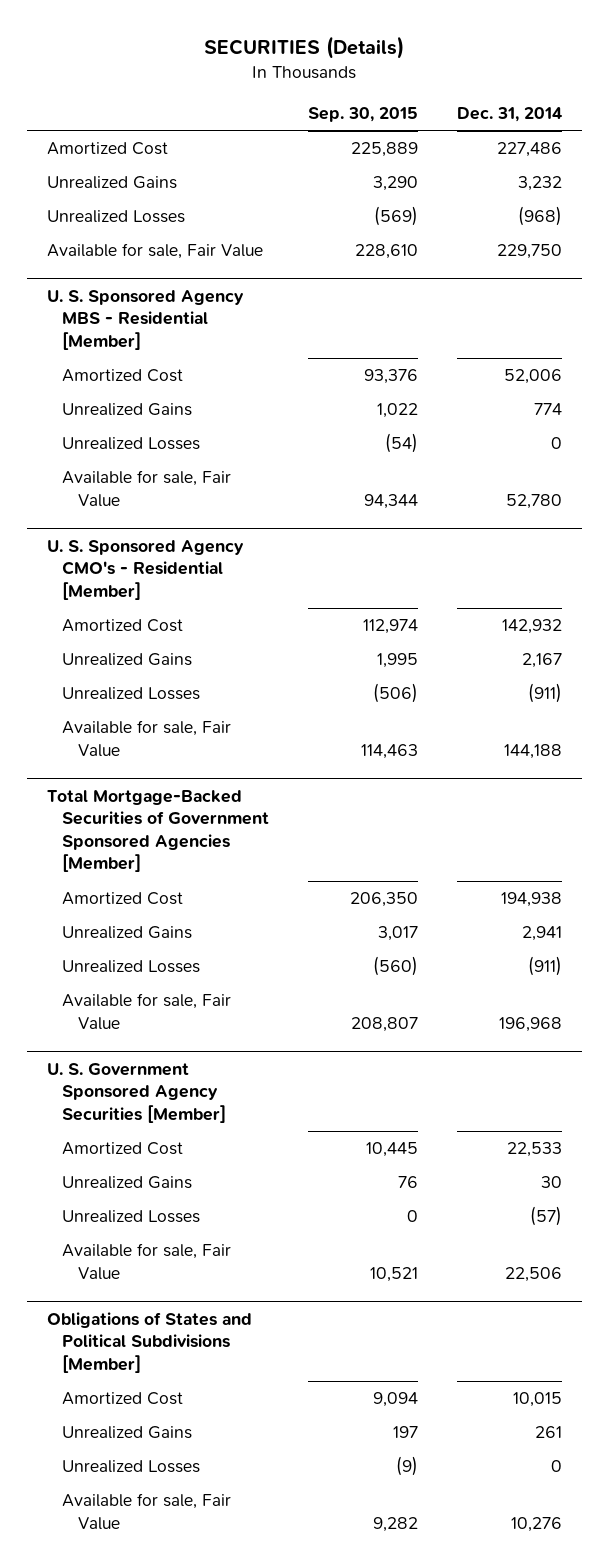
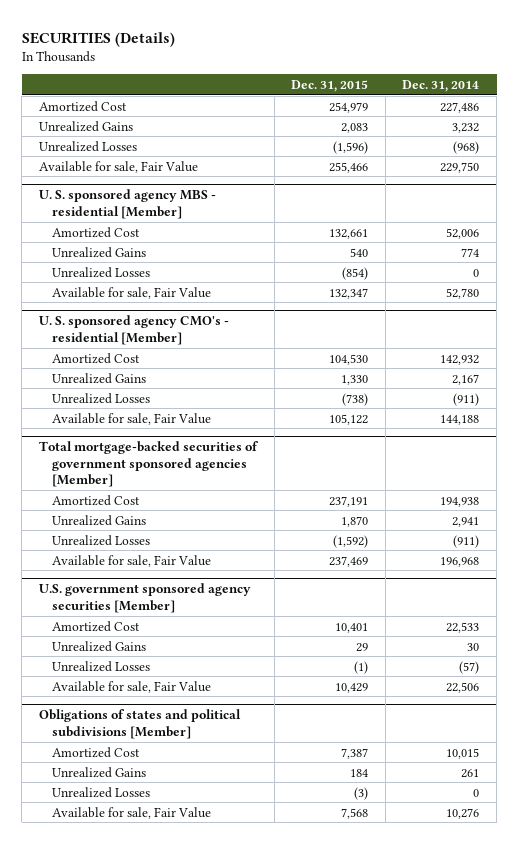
- | Sep. 30, 2015 | Dec. 31, 2014
+ | Dec. 31, 2015 | Dec. 31, 2014
- U. S. Sponsored Agency MBS - Residential [Member]
+ U. S. sponsored agency MBS - residential [Member]
- U. S. Sponsored Agency CMO's - Residential [Member]
+ U. S. sponsored agency CMO's - residential [Member]
- Total Mortgage-Backed Securities of Government Sponsored Agencies [Member]
+ Total mortgage-backed securities of government sponsored agencies [Member]
- U. S. Government Sponsored Agency Securities [Member]
+ U.S. government sponsored agency securities [Member]
- Obligations of States and Political Subdivisions [Member]
+ Obligations of states and political subdivisions [Member]

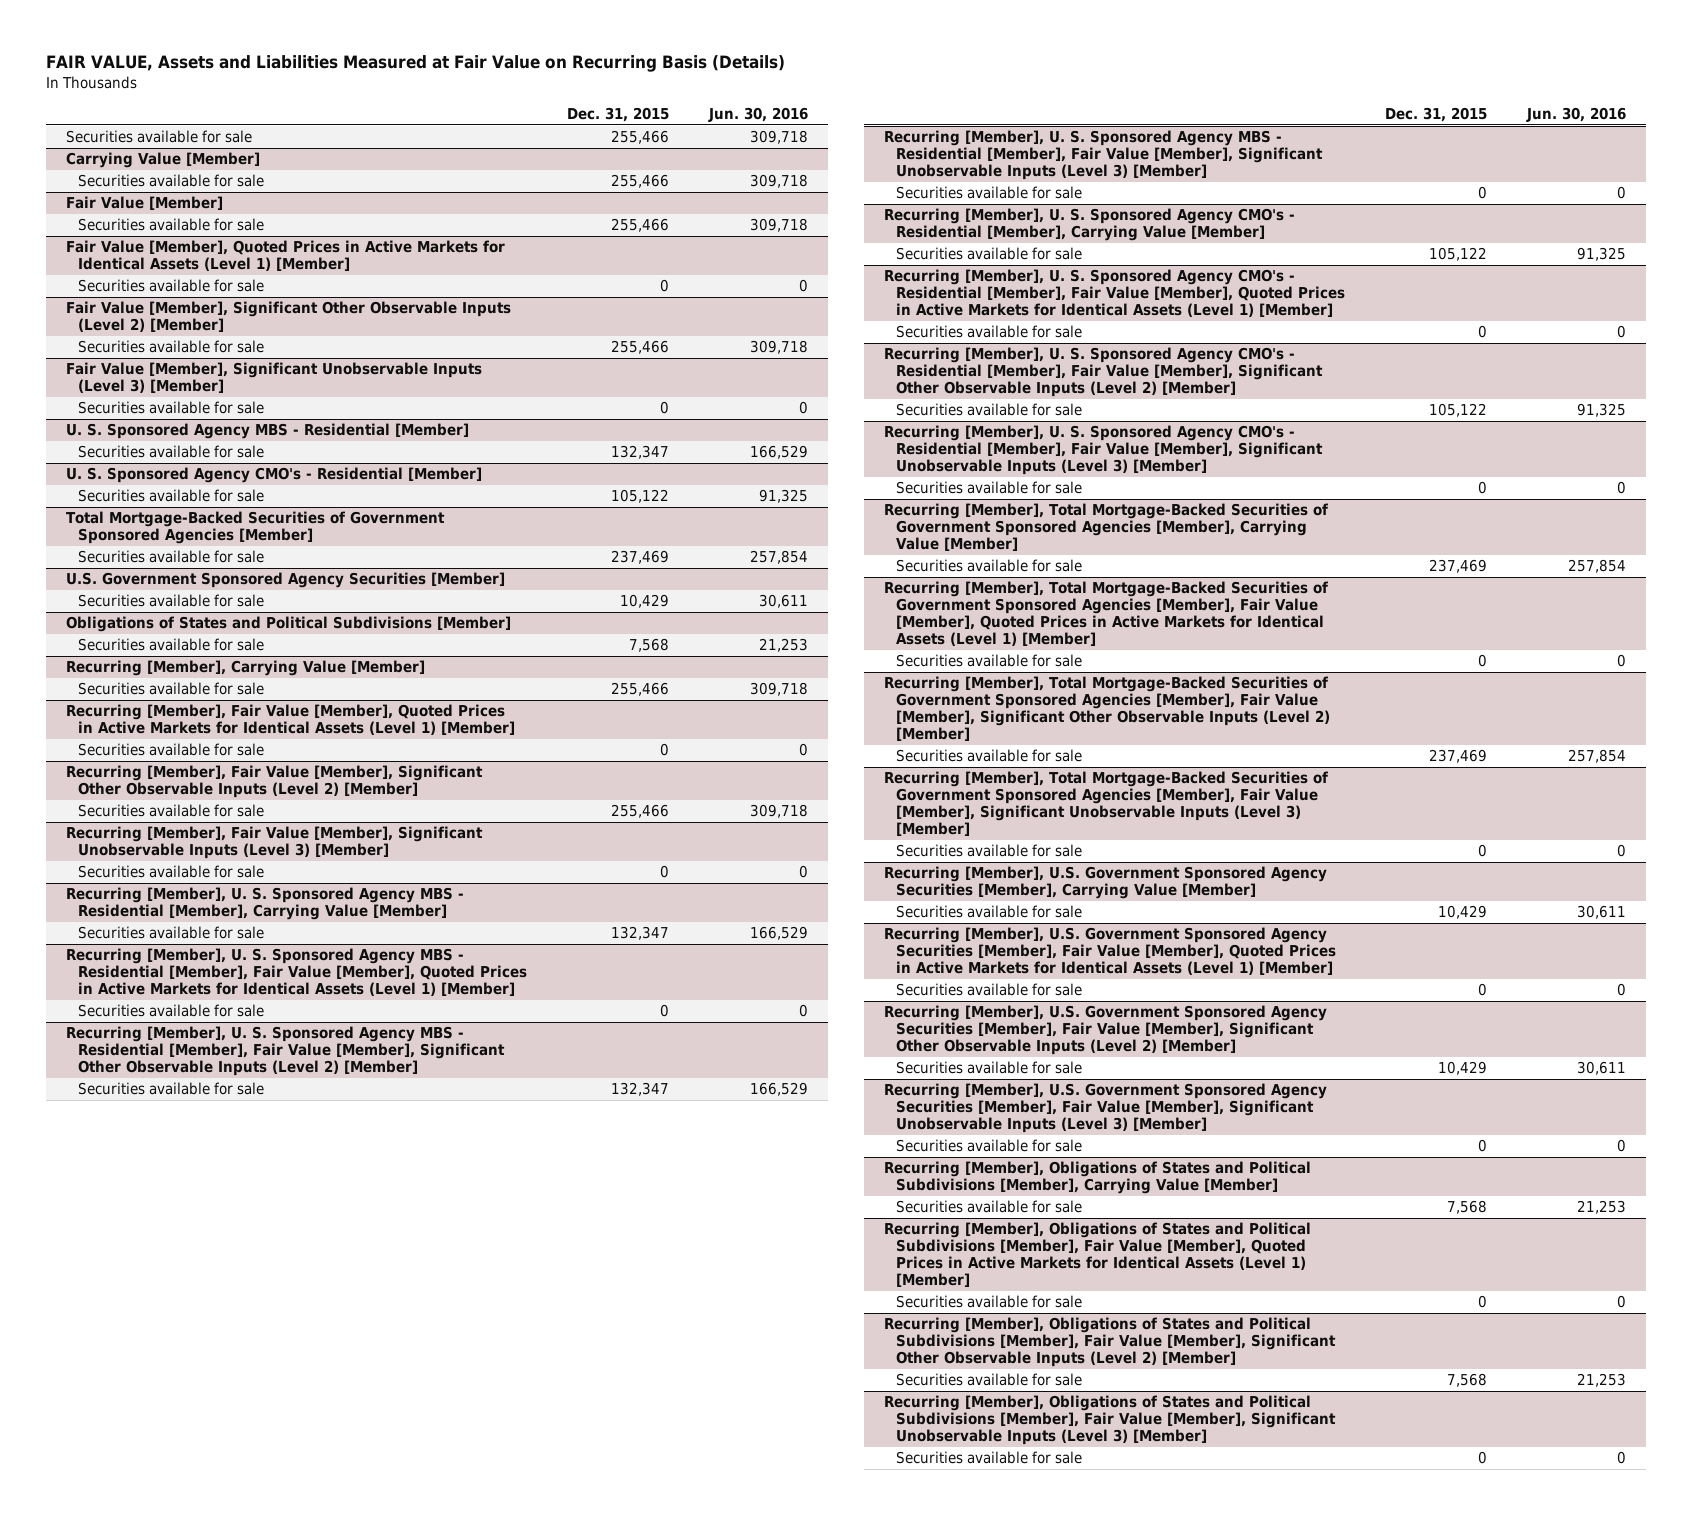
- SECURITIES (Details)
+ FAIR VALUE, Assets and Liabilities Measured at Fair Value on Recurring Basis (Details)
- | Dec. 31, 2015 | Dec. 31, 2014
+ | Dec. 31, 2015 | Jun. 30, 2016
- Amortized Cost | 254,979 | 227,486
- Unrealized Gains | 2,083 | 3,232
- Unrealized Losses | (1,596) | (968)
- Available for sale, Fair Value | 255,466 | 229,750
- U. S. sponsored agency MBS - residential [Member]
- Amortized Cost | 132,661 | 52,006
- Unrealized Gains | 540 | 774
- Unrealized Losses | (854) | 0
- Available for sale, Fair Value | 132,347 | 52,780
- U. S. sponsored agency CMO's - residential [Member]
- Amortized Cost | 104,530 | 142,932
- Unrealized Gains | 1,330 | 2,167
- Unrealized Losses | (738) | (911)
- Available for sale, Fair Value | 105,122 | 144,188
- Total mortgage-backed securities of government sponsored agencies [Member]
- Amortized Cost | 237,191 | 194,938
- Unrealized Gains | 1,870 | 2,941
- Unrealized Losses | (1,592) | (911)
- Available for sale, Fair Value | 237,469 | 196,968
- U.S. government sponsored agency securities [Member]
- Amortized Cost | 10,401 | 22,533
- Unrealized Gains | 29 | 30
- Unrealized Losses | (1) | (57)
- Available for sale, Fair Value | 10,429 | 22,506
- Obligations of states and political subdivisions [Member]
- Amortized Cost | 7,387 | 10,015
- Unrealized Gains | 184 | 261
- Unrealized Losses | (3) | 0
- Available for sale, Fair Value | 7,568 | 10,276
+ Securities available for sale | 255,466 | 309,718
+ Carrying Value [Member]
+ Securities available for sale | 255,466 | 309,718
+ Fair Value [Member]
+ Securities available for sale | 255,466 | 309,718
+ Fair Value [Member], Quoted Prices in Active Markets for Identical Assets (Level 1) [Member]
+ Securities available for sale | 0 | 0
+ Fair Value [Member], Significant Other Observable Inputs (Level 2) [Member]
+ Securities available for sale | 255,466 | 309,718
+ Fair Value [Member], Significant Unobservable Inputs (Level 3) [Member]
+ Securities available for sale | 0 | 0
+ U. S. Sponsored Agency MBS - Residential [Member]
+ Securities available for sale | 132,347 | 166,529
+ U. S. Sponsored Agency CMO's - Residential [Member]
+ Securities available for sale | 105,122 | 91,325
+ Total Mortgage-Backed Securities of Government Sponsored Agencies [Member]
+ Securities available for sale | 237,469 | 257,854
+ U.S. Government Sponsored Agency Securities [Member]
+ Securities available for sale | 10,429 | 30,611
+ Obligations of States and Political Subdivisions [Member]
+ Securities available for sale | 7,568 | 21,253
+ Recurring [Member], Carrying Value [Member]
+ Securities available for sale | 255,466 | 309,718
+ Recurring [Member], Fair Value [Member], Quoted Prices in Active Markets for Identical Assets (Level 1) [Member]
+ Securities available for sale | 0 | 0
+ Recurring [Member], Fair Value [Member], Significant Other Observable Inputs (Level 2) [Member]
+ Securities available for sale | 255,466 | 309,718
+ Recurring [Member], Fair Value [Member], Significant Unobservable Inputs (Level 3) [Member]
+ Securities available for sale | 0 | 0
+ Recurring [Member], U. S. Sponsored Agency MBS - Residential [Member], Carrying Value [Member]
+ Securities available for sale | 132,347 | 166,529
+ Recurring [Member], U. S. Sponsored Agency MBS - Residential [Member], Fair Value [Member], Quoted Prices in Active Markets for Identical Assets (Level 1) [Member]
+ Securities available for sale | 0 | 0
+ Recurring [Member], U. S. Sponsored Agency MBS - Residential [Member], Fair Value [Member], Significant Other Observable Inputs (Level 2) [Member]
+ Securities available for sale | 132,347 | 166,529
+ Recurring [Member], U. S. Sponsored Agency MBS - Residential [Member], Fair Value [Member], Significant Unobservable Inputs (Level 3) [Member]
+ Securities available for sale | 0 | 0
+ Recurring [Member], U. S. Sponsored Agency CMO's - Residential [Member], Carrying Value [Member]
+ Securities available for sale | 105,122 | 91,325
+ Recurring [Member], U. S. Sponsored Agency CMO's - Residential [Member], Fair Value [Member], Quoted Prices in Active Markets for Identical Assets (Level 1) [Member]
+ Securities available for sale | 0 | 0
+ Recurring [Member], U. S. Sponsored Agency CMO's - Residential [Member], Fair Value [Member], Significant Other Observable Inputs (Level 2) [Member]
+ Securities available for sale | 105,122 | 91,325
+ Recurring [Member], U. S. Sponsored Agency CMO's - Residential [Member], Fair Value [Member], Significant Unobservable Inputs (Level 3) [Member]
+ Securities available for sale | 0 | 0
+ Recurring [Member], Total Mortgage-Backed Securities of Government Sponsored Agencies [Member], Carrying Value [Member]
+ Securities available for sale | 237,469 | 257,854
+ Recurring [Member], Total Mortgage-Backed Securities of Government Sponsored Agencies [Member], Fair Value [Member], Quoted Prices in Active Markets for Identical Assets (Level 1) [Member]
+ Securities available for sale | 0 | 0
+ Recurring [Member], Total Mortgage-Backed Securities of Government Sponsored Agencies [Member], Fair Value [Member], Significant Other Observable Inputs (Level 2) [Member]
+ Securities available for sale | 237,469 | 257,854
+ Recurring [Member], Total Mortgage-Backed Securities of Government Sponsored Agencies [Member], Fair Value [Member], Significant Unobservable Inputs (Level 3) [Member]
+ Securities available for sale | 0 | 0
+ Recurring [Member], U.S. Government Sponsored Agency Securities [Member], Carrying Value [Member]
+ Securities available for sale | 10,429 | 30,611
+ Recurring [Member], U.S. Government Sponsored Agency Securities [Member], Fair Value [Member], Quoted Prices in Active Markets for Identical Assets (Level 1) [Member]
+ Securities available for sale | 0 | 0
+ Recurring [Member], U.S. Government Sponsored Agency Securities [Member], Fair Value [Member], Significant Other Observable Inputs (Level 2) [Member]
+ Securities available for sale | 10,429 | 30,611
+ Recurring [Member], U.S. Government Sponsored Agency Securities [Member], Fair Value [Member], Significant Unobservable Inputs (Level 3) [Member]
+ Securities available for sale | 0 | 0
+ Recurring [Member], Obligations of States and Political Subdivisions [Member], Carrying Value [Member]
+ Securities available for sale | 7,568 | 21,253
+ Recurring [Member], Obligations of States and Political Subdivisions [Member], Fair Value [Member], Quoted Prices in Active Markets for Identical Assets (Level 1) [Member]
+ Securities available for sale | 0 | 0
+ Recurring [Member], Obligations of States and Political Subdivisions [Member], Fair Value [Member], Significant Other Observable Inputs (Level 2) [Member]
+ Securities available for sale | 7,568 | 21,253
+ Recurring [Member], Obligations of States and Political Subdivisions [Member], Fair Value [Member], Significant Unobservable Inputs (Level 3) [Member]
+ Securities available for sale | 0 | 0

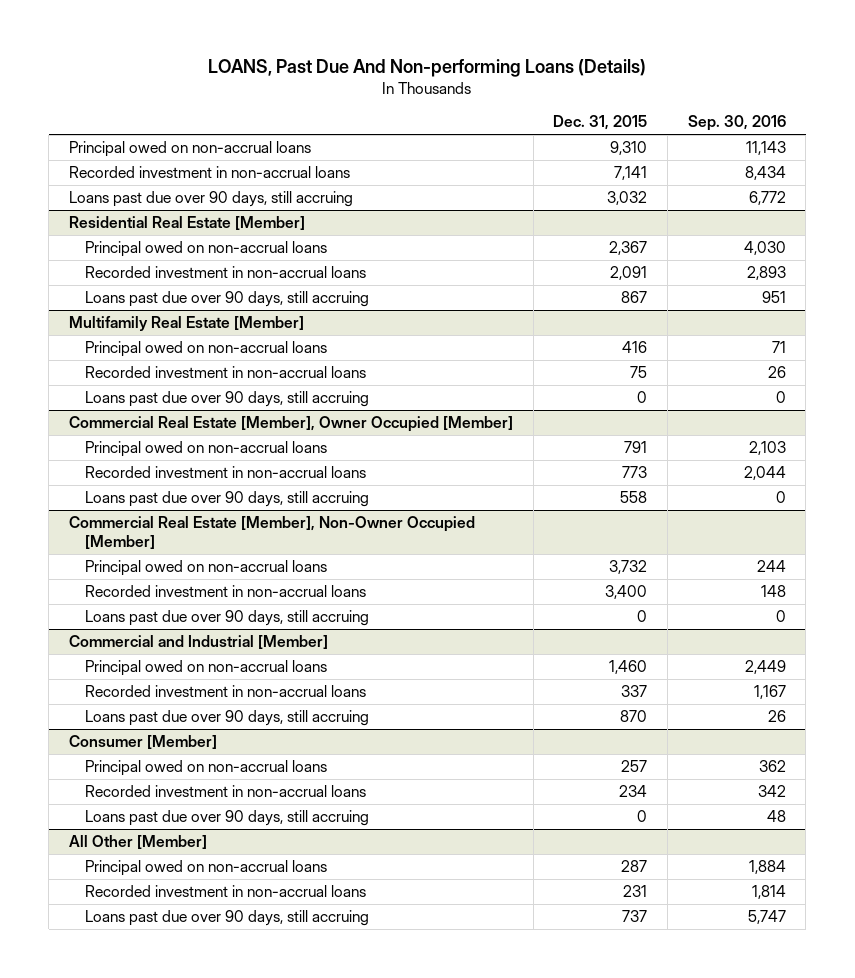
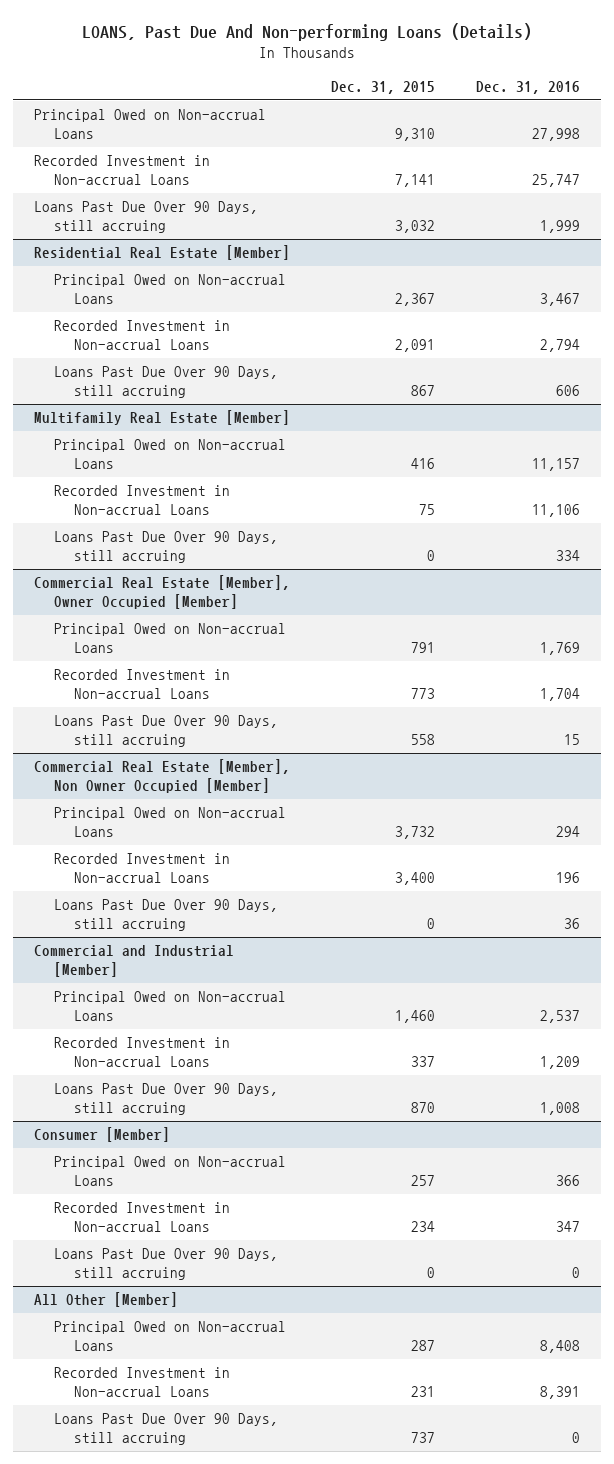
- | Dec. 31, 2015 | Sep. 30, 2016
+ | Dec. 31, 2015 | Dec. 31, 2016
- Principal owed on non-accrual loans | 9,310 | 11,143
- Recorded investment in non-accrual loans | 7,141 | 8,434
- Loans past due over 90 days, still accruing | 3,032 | 6,772
+ Principal Owed on Non-accrual Loans | 9,310 | 27,998
+ Recorded Investment in Non-accrual Loans | 7,141 | 25,747
+ Loans Past Due Over 90 Days, still accruing | 3,032 | 1,999
@ Residential Real Estate [Member]
- Principal owed on non-accrual loans | 2,367 | 4,030
- Recorded investment in non-accrual loans | 2,091 | 2,893
- Loans past due over 90 days, still accruing | 867 | 951
+ Principal Owed on Non-accrual Loans | 2,367 | 3,467
+ Recorded Investment in Non-accrual Loans | 2,091 | 2,794
+ Loans Past Due Over 90 Days, still accruing | 867 | 606
@ Multifamily Real Estate [Member]
- Principal owed on non-accrual loans | 416 | 71
- Recorded investment in non-accrual loans | 75 | 26
- Loans past due over 90 days, still accruing | 0 | 0
+ Principal Owed on Non-accrual Loans | 416 | 11,157
+ Recorded Investment in Non-accrual Loans | 75 | 11,106
+ Loans Past Due Over 90 Days, still accruing | 0 | 334
@ Commercial Real Estate [Member], Owner Occupied [Member]
- Principal owed on non-accrual loans | 791 | 2,103
- Recorded investment in non-accrual loans | 773 | 2,044
- Loans past due over 90 days, still accruing | 558 | 0
- Commercial Real Estate [Member], Non-Owner Occupied [Member]
- Principal owed on non-accrual loans | 3,732 | 244
- Recorded investment in non-accrual loans | 3,400 | 148
- Loans past due over 90 days, still accruing | 0 | 0
@ Commercial Real Estate [Member], Owner Occupied [Member]
+ Principal Owed on Non-accrual Loans | 791 | 1,769
+ Recorded Investment in Non-accrual Loans | 773 | 1,704
+ Loans Past Due Over 90 Days, still accruing | 558 | 15
+ Commercial Real Estate [Member], Non Owner Occupied [Member]
+ Principal Owed on Non-accrual Loans | 3,732 | 294
+ Recorded Investment in Non-accrual Loans | 3,400 | 196
+ Loans Past Due Over 90 Days, still accruing | 0 | 36
@ Commercial and Industrial [Member]
- Principal owed on non-accrual loans | 1,460 | 2,449
- Recorded investment in non-accrual loans | 337 | 1,167
- Loans past due over 90 days, still accruing | 870 | 26
+ Principal Owed on Non-accrual Loans | 1,460 | 2,537
+ Recorded Investment in Non-accrual Loans | 337 | 1,209
+ Loans Past Due Over 90 Days, still accruing | 870 | 1,008
@ Consumer [Member]
- Principal owed on non-accrual loans | 257 | 362
- Recorded investment in non-accrual loans | 234 | 342
- Loans past due over 90 days, still accruing | 0 | 48
+ Principal Owed on Non-accrual Loans | 257 | 366
+ Recorded Investment in Non-accrual Loans | 234 | 347
+ Loans Past Due Over 90 Days, still accruing | 0 | 0
@ All Other [Member]
- Principal owed on non-accrual loans | 287 | 1,884
- Recorded investment in non-accrual loans | 231 | 1,814
- Loans past due over 90 days, still accruing | 737 | 5,747
+ Principal Owed on Non-accrual Loans | 287 | 8,408
+ Recorded Investment in Non-accrual Loans | 231 | 8,391
+ Loans Past Due Over 90 Days, still accruing | 737 | 0

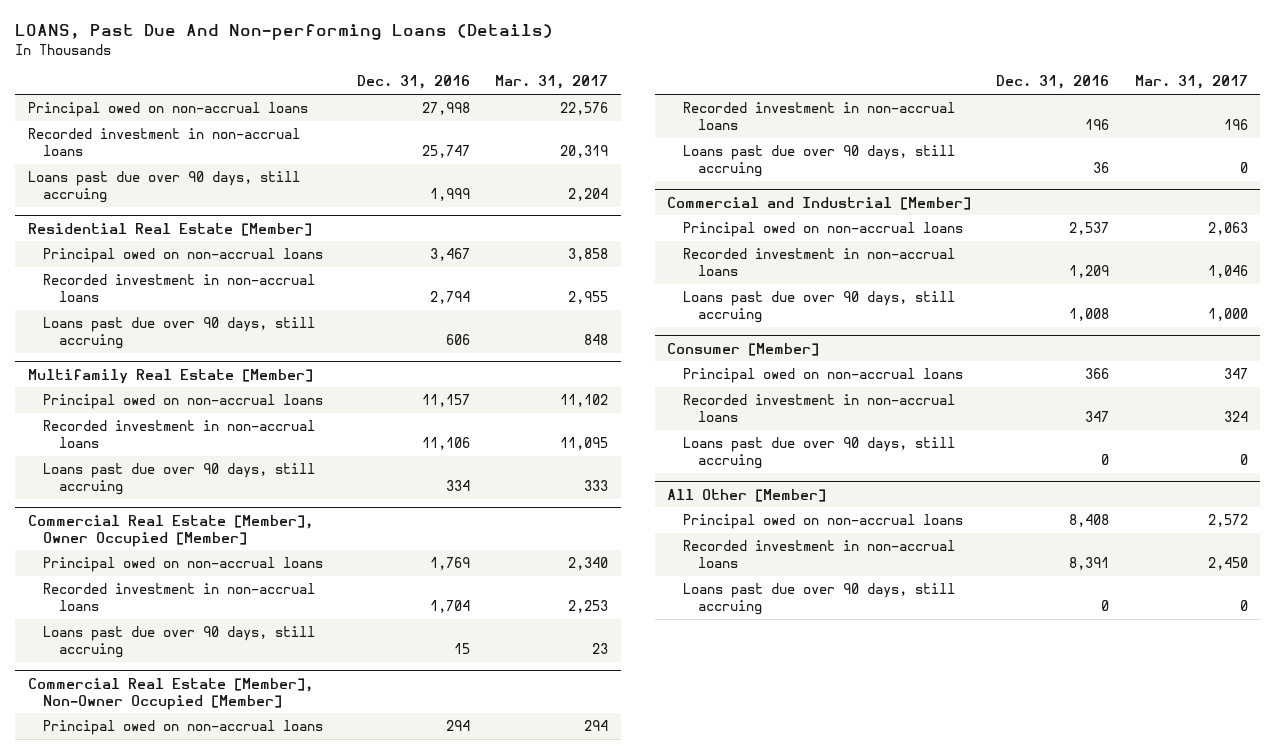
- | Dec. 31, 2015 | Dec. 31, 2016
+ | Dec. 31, 2016 | Mar. 31, 2017
- Principal Owed on Non-accrual Loans | 9,310 | 27,998
- Recorded Investment in Non-accrual Loans | 7,141 | 25,747
- Loans Past Due Over 90 Days, still accruing | 3,032 | 1,999
+ Principal owed on non-accrual loans | 27,998 | 22,576
+ Recorded investment in non-accrual loans | 25,747 | 20,319
+ Loans past due over 90 days, still accruing | 1,999 | 2,204
@ Residential Real Estate [Member]
- Principal Owed on Non-accrual Loans | 2,367 | 3,467
- Recorded Investment in Non-accrual Loans | 2,091 | 2,794
- Loans Past Due Over 90 Days, still accruing | 867 | 606
+ Principal owed on non-accrual loans | 3,467 | 3,858
+ Recorded investment in non-accrual loans | 2,794 | 2,955
+ Loans past due over 90 days, still accruing | 606 | 848
@ Multifamily Real Estate [Member]
- Principal Owed on Non-accrual Loans | 416 | 11,157
- Recorded Investment in Non-accrual Loans | 75 | 11,106
- Loans Past Due Over 90 Days, still accruing | 0 | 334
+ Principal owed on non-accrual loans | 11,157 | 11,102
+ Recorded investment in non-accrual loans | 11,106 | 11,095
+ Loans past due over 90 days, still accruing | 334 | 333
@ Commercial Real Estate [Member], Owner Occupied [Member]
- Principal Owed on Non-accrual Loans | 791 | 1,769
- Recorded Investment in Non-accrual Loans | 773 | 1,704
- Loans Past Due Over 90 Days, still accruing | 558 | 15
- Commercial Real Estate [Member], Non Owner Occupied [Member]
- Principal Owed on Non-accrual Loans | 3,732 | 294
- Recorded Investment in Non-accrual Loans | 3,400 | 196
- Loans Past Due Over 90 Days, still accruing | 0 | 36
@ Commercial Real Estate [Member], Owner Occupied [Member]
+ Principal owed on non-accrual loans | 1,769 | 2,340
+ Recorded investment in non-accrual loans | 1,704 | 2,253
+ Loans past due over 90 days, still accruing | 15 | 23
+ Commercial Real Estate [Member], Non-Owner Occupied [Member]
+ Principal owed on non-accrual loans | 294 | 294
+ Recorded investment in non-accrual loans | 196 | 196
+ Loans past due over 90 days, still accruing | 36 | 0
@ Commercial and Industrial [Member]
- Principal Owed on Non-accrual Loans | 1,460 | 2,537
- Recorded Investment in Non-accrual Loans | 337 | 1,209
- Loans Past Due Over 90 Days, still accruing | 870 | 1,008
+ Principal owed on non-accrual loans | 2,537 | 2,063
+ Recorded investment in non-accrual loans | 1,209 | 1,046
+ Loans past due over 90 days, still accruing | 1,008 | 1,000
@ Consumer [Member]
- Principal Owed on Non-accrual Loans | 257 | 366
- Recorded Investment in Non-accrual Loans | 234 | 347
- Loans Past Due Over 90 Days, still accruing | 0 | 0
+ Principal owed on non-accrual loans | 366 | 347
+ Recorded investment in non-accrual loans | 347 | 324
+ Loans past due over 90 days, still accruing | 0 | 0
@ All Other [Member]
- Principal Owed on Non-accrual Loans | 287 | 8,408
- Recorded Investment in Non-accrual Loans | 231 | 8,391
- Loans Past Due Over 90 Days, still accruing | 737 | 0
+ Principal owed on non-accrual loans | 8,408 | 2,572
+ Recorded investment in non-accrual loans | 8,391 | 2,450
+ Loans past due over 90 days, still accruing | 0 | 0

